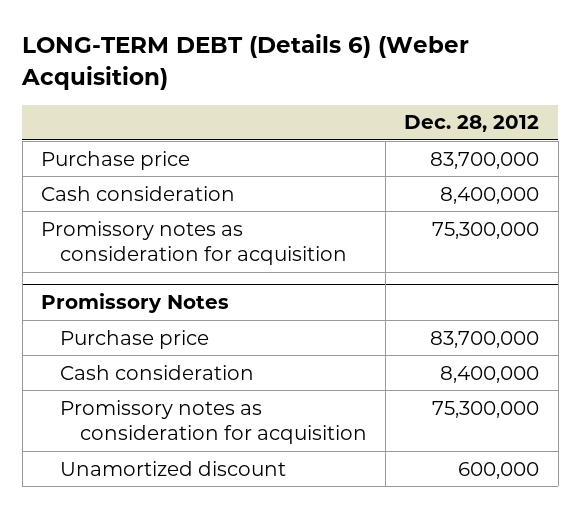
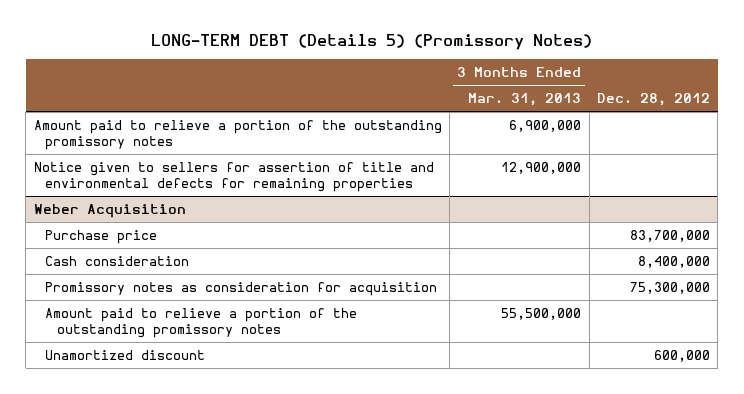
- LONG-TERM DEBT (Details 6) (Weber Acquisition)
+ LONG-TERM DEBT (Details 5) (Promissory Notes)
- | Dec. 28, 2012
+ | 3 Months Ended Mar. 31, 2013 | Dec. 28, 2012
- Purchase price | 83,700,000
- Cash consideration | 8,400,000
- Promissory notes as consideration for acquisition | 75,300,000
- Promissory Notes
+ Amount paid to relieve a portion of the outstanding promissory notes | 6,900,000 |
+ Notice given to sellers for assertion of title and environmental defects for remaining properties | 12,900,000 |
+ Weber Acquisition
+ Amount paid to relieve a portion of the outstanding promissory notes | 55,500,000 |

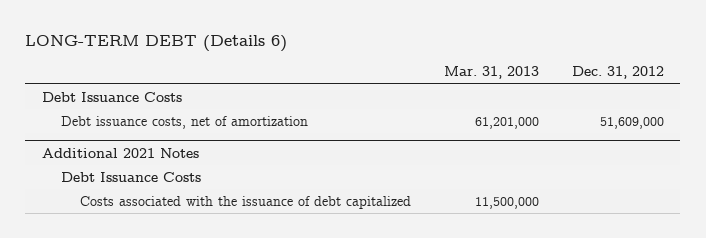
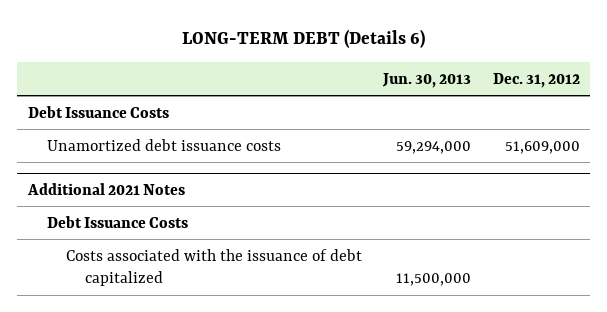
- | Mar. 31, 2013 | Dec. 31, 2012
+ | Jun. 30, 2013 | Dec. 31, 2012
- Debt issuance costs, net of amortization | 61,201,000 | 51,609,000
+ Unamortized debt issuance costs | 59,294,000 | 51,609,000

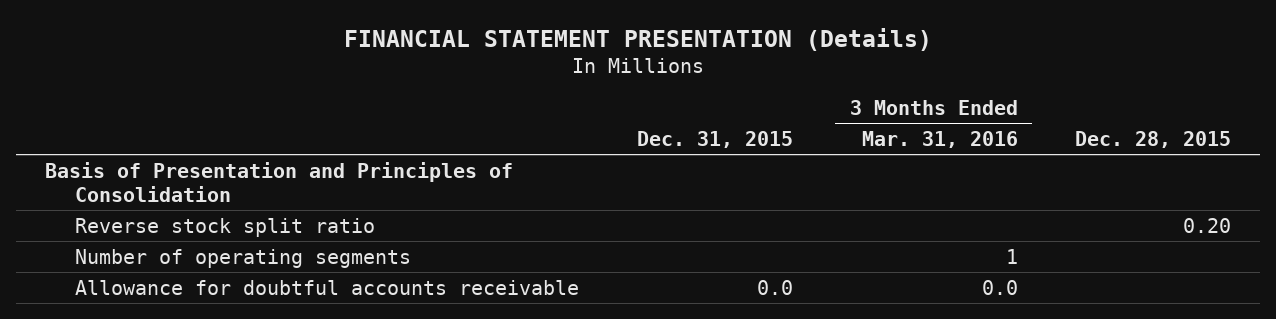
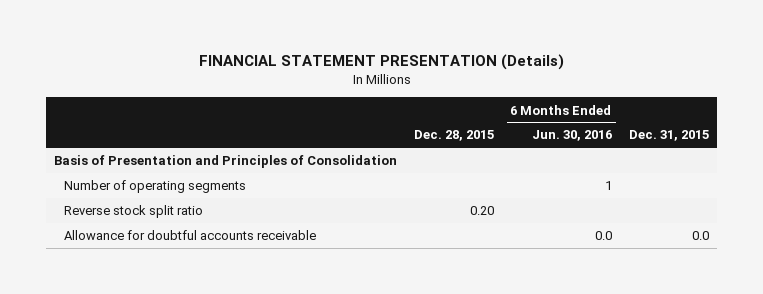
- | Dec. 31, 2015 | 3 Months Ended Mar. 31, 2016 | Dec. 28, 2015
+ | Dec. 28, 2015 | 6 Months Ended Jun. 30, 2016 | Dec. 31, 2015
moved down: Reverse stock split ratio | 0.20 | |

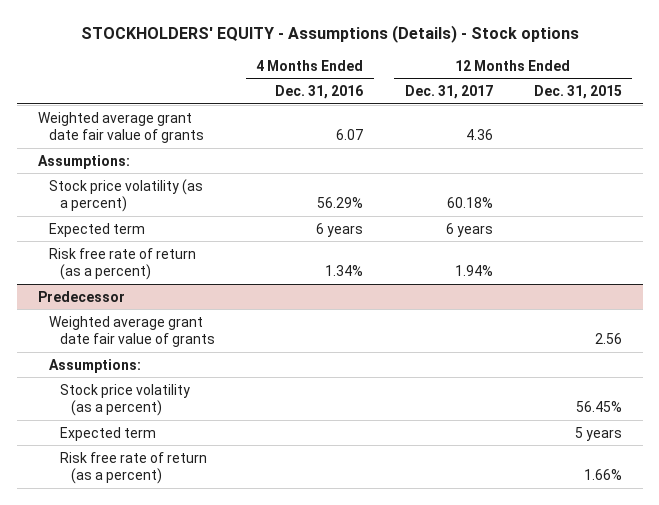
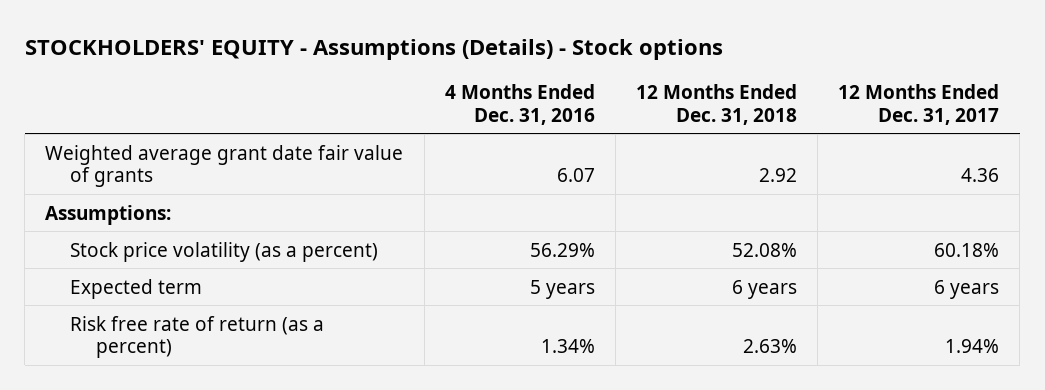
- | 4 Months Ended Dec. 31, 2016 | 12 Months Ended Dec. 31, 2017 | 12 Months Ended Dec. 31, 2015
+ | 4 Months Ended Dec. 31, 2016 | 12 Months Ended Dec. 31, 2018 | 12 Months Ended Dec. 31, 2017
- Expected term | 6 years | 6 years |
+ Expected term | 5 years | 6 years | 6 years
- Predecessor
- Weighted average grant date fair value of grants | | | 2.56
- Assumptions:
- Stock price volatility (as a percent) | | | 56.45%
- Expected term | | | 5 years
- Risk free rate of return (as a percent) | | | 1.66%

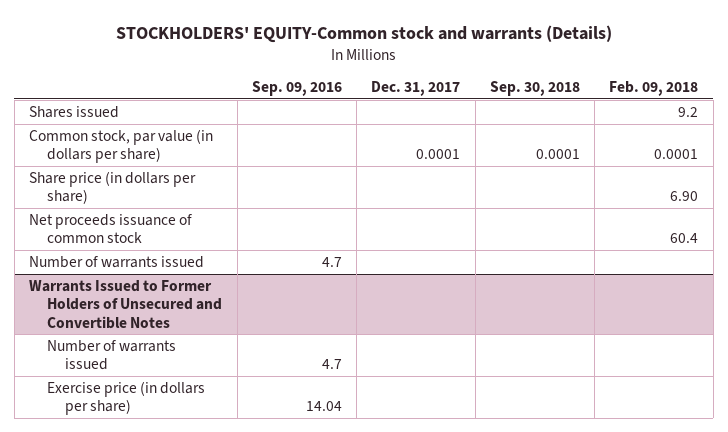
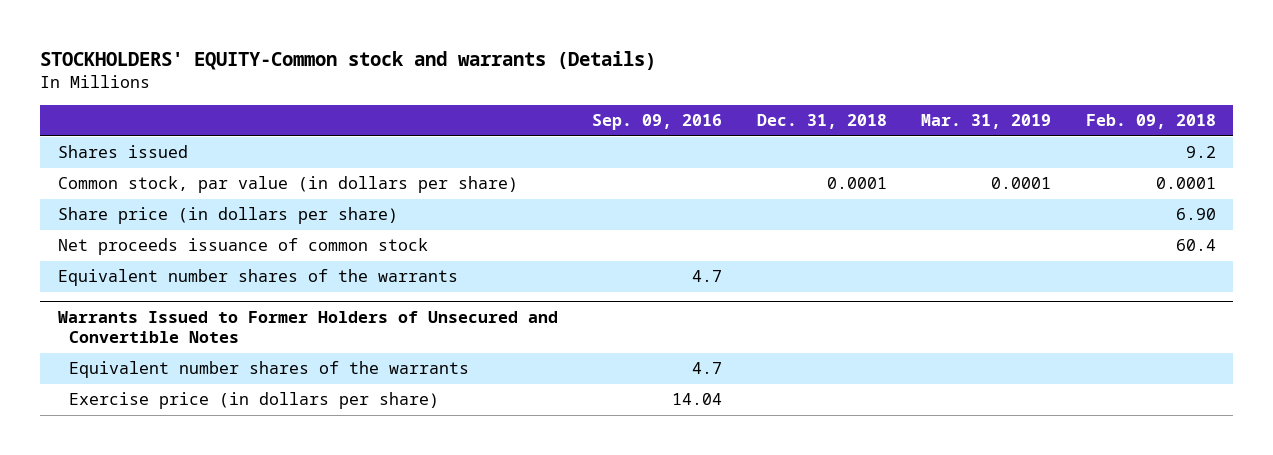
- | Sep. 09, 2016 | Dec. 31, 2017 | Sep. 30, 2018 | Feb. 09, 2018
+ | Sep. 09, 2016 | Dec. 31, 2018 | Mar. 31, 2019 | Feb. 09, 2018
- Number of warrants issued | 4.7 | | |
+ Equivalent number shares of the warrants | 4.7 | | |
@ Warrants Issued to Former Holders of Unsecured and Convertible Notes
- Number of warrants issued | 4.7 | | |
+ Equivalent number shares of the warrants | 4.7 | | |

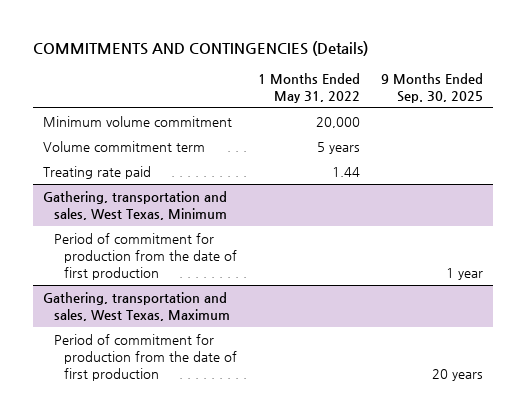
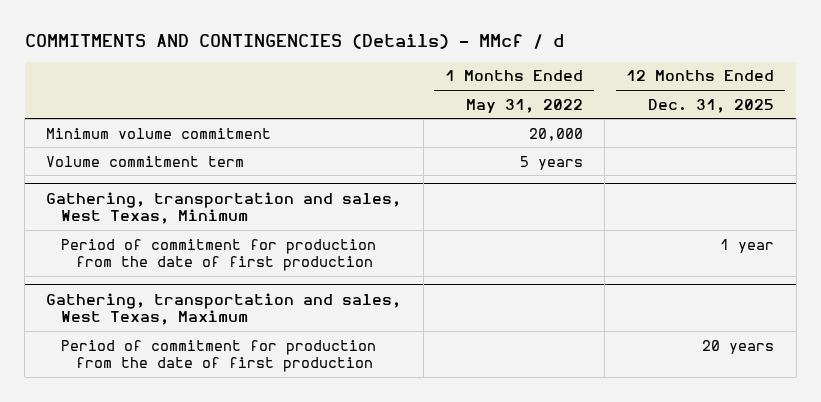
- COMMITMENTS AND CONTINGENCIES (Details)
+ COMMITMENTS AND CONTINGENCIES (Details) - MMcf / d
- | 1 Months Ended May 31, 2022 | 9 Months Ended Sep. 30, 2025
+ | 1 Months Ended May 31, 2022 | 12 Months Ended Dec. 31, 2025
- Treating rate paid | 1.44 |

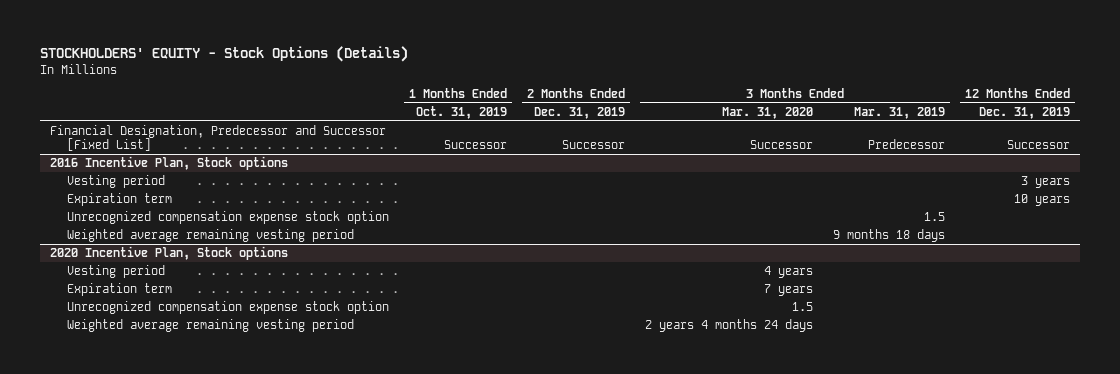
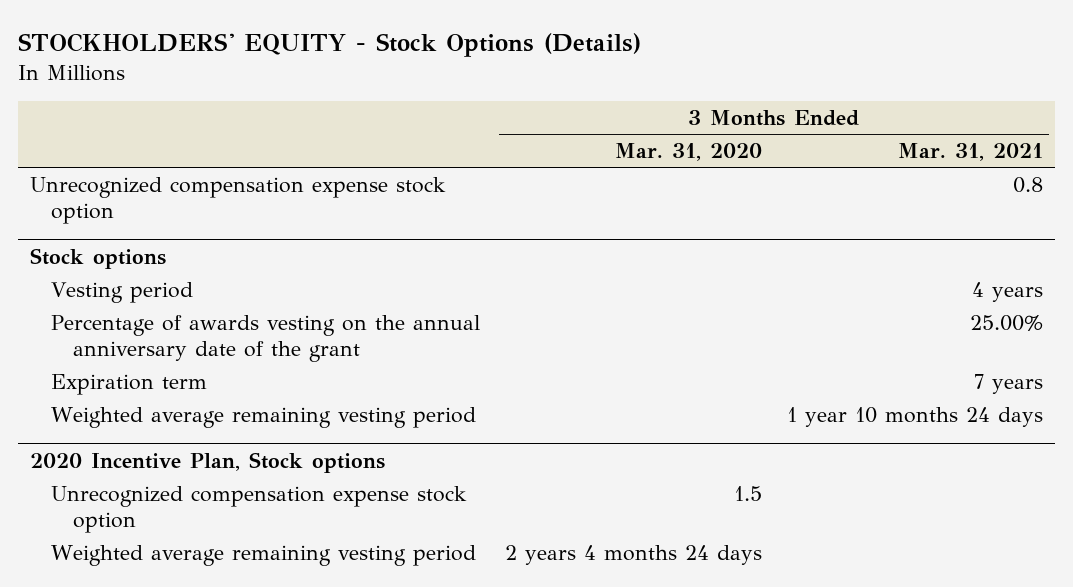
- | 1 Months Ended Oct. 31, 2019 | 2 Months Ended Dec. 31, 2019 | 3 Months Ended Mar. 31, 2020 | 3 Months Ended Mar. 31, 2019 | 12 Months Ended Dec. 31, 2019
+ | 3 Months Ended Mar. 31, 2020 | 3 Months Ended Mar. 31, 2021
- Financial Designation, Predecessor and Successor [Fixed List] | Successor | Successor | Successor | Predecessor | Successor
- 2016 Incentive Plan, Stock options
+ Unrecognized compensation expense stock option | | 0.8
+ Stock options
+ Percentage of awards vesting on the annual anniversary date of the grant | | 25.00%
- Unrecognized compensation expense stock option | | | | 1.5 |
@ 2020 Incentive Plan, Stock options
- Vesting period | | | 4 years | |
- Expiration term | | | 7 years | |

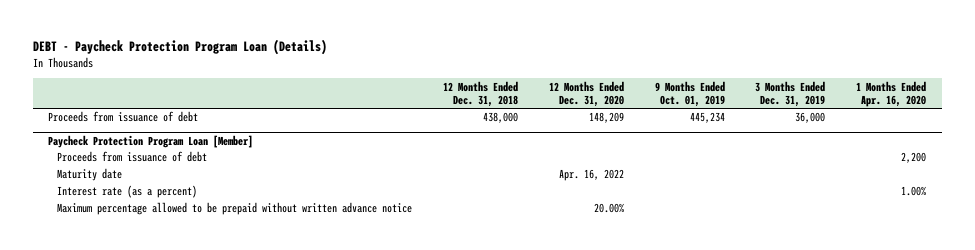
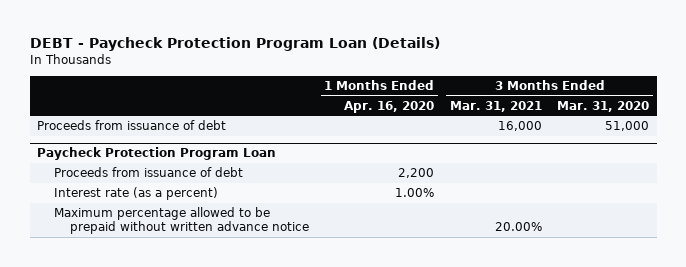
- | 12 Months Ended Dec. 31, 2018 | 12 Months Ended Dec. 31, 2020 | 9 Months Ended Oct. 01, 2019 | 3 Months Ended Dec. 31, 2019 | 1 Months Ended Apr. 16, 2020
+ | 1 Months Ended Apr. 16, 2020 | 3 Months Ended Mar. 31, 2021 | 3 Months Ended Mar. 31, 2020
- Paycheck Protection Program Loan [Member]
+ Paycheck Protection Program Loan
- Maturity date | | Apr. 16, 2022 | | |

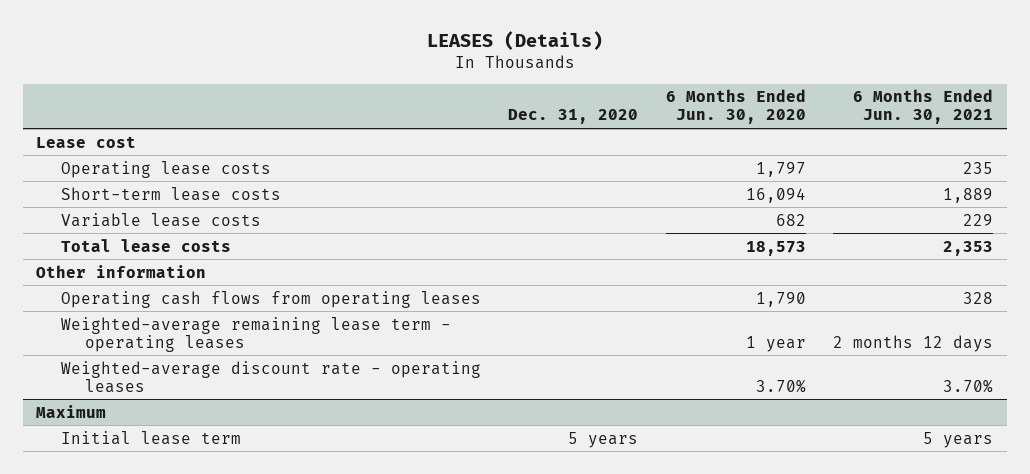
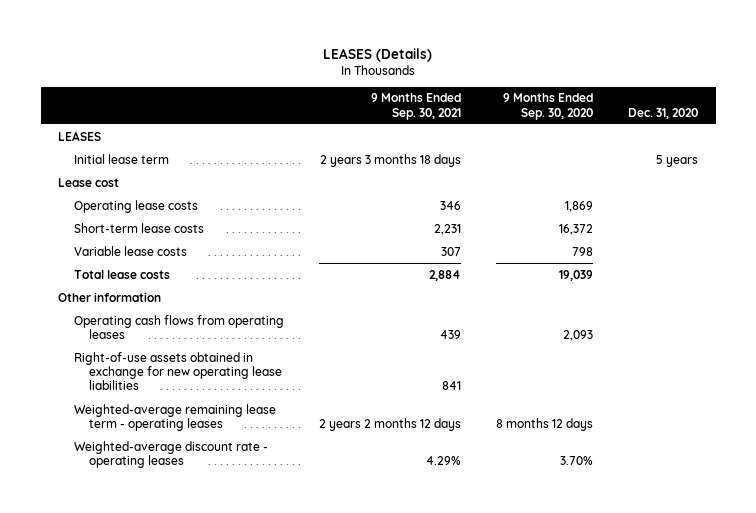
- | Dec. 31, 2020 | 6 Months Ended Jun. 30, 2020 | 6 Months Ended Jun. 30, 2021
+ | 9 Months Ended Sep. 30, 2021 | 9 Months Ended Sep. 30, 2020 | Dec. 31, 2020
+ LEASES
+ Initial lease term | 2 years 3 months 18 days | | 5 years
+ Right-of-use assets obtained in exchange for new operating lease liabilities | 841 | |
- Maximum
- Initial lease term | 5 years | | 5 years

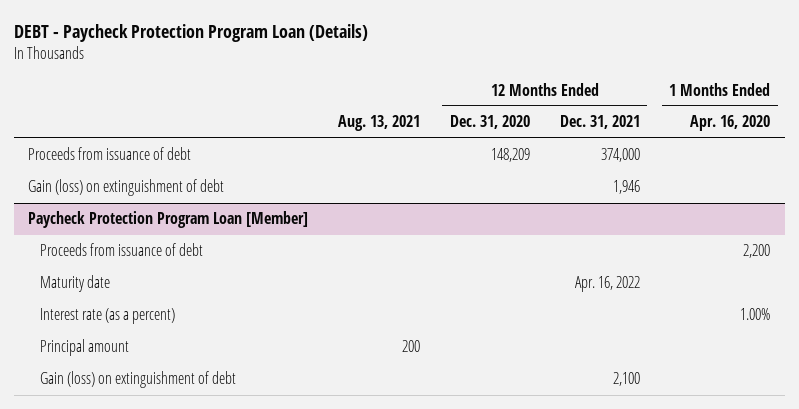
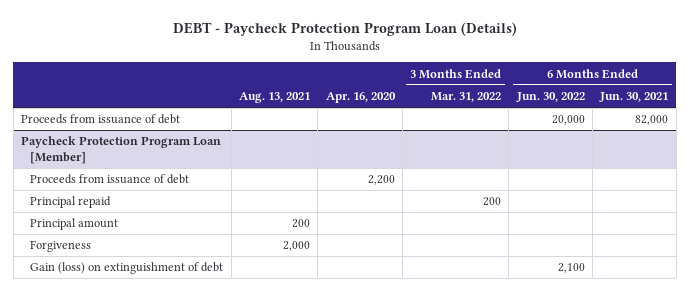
- | Aug. 13, 2021 | 12 Months Ended Dec. 31, 2020 | 12 Months Ended Dec. 31, 2021 | 1 Months Ended Apr. 16, 2020
+ | Aug. 13, 2021 | Apr. 16, 2020 | 3 Months Ended Mar. 31, 2022 | 6 Months Ended Jun. 30, 2022 | 6 Months Ended Jun. 30, 2021
- Gain (loss) on extinguishment of debt | | | 1,946 |
@ Paycheck Protection Program Loan [Member]
- Maturity date | | | Apr. 16, 2022 |
- Interest rate (as a percent) | | | | 1.00%
+ Principal repaid | | | 200 | |
+ Forgiveness | 2,000 | | | |

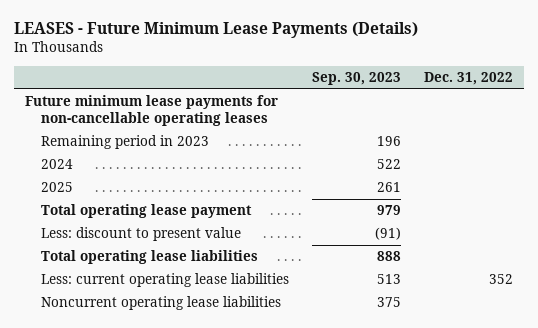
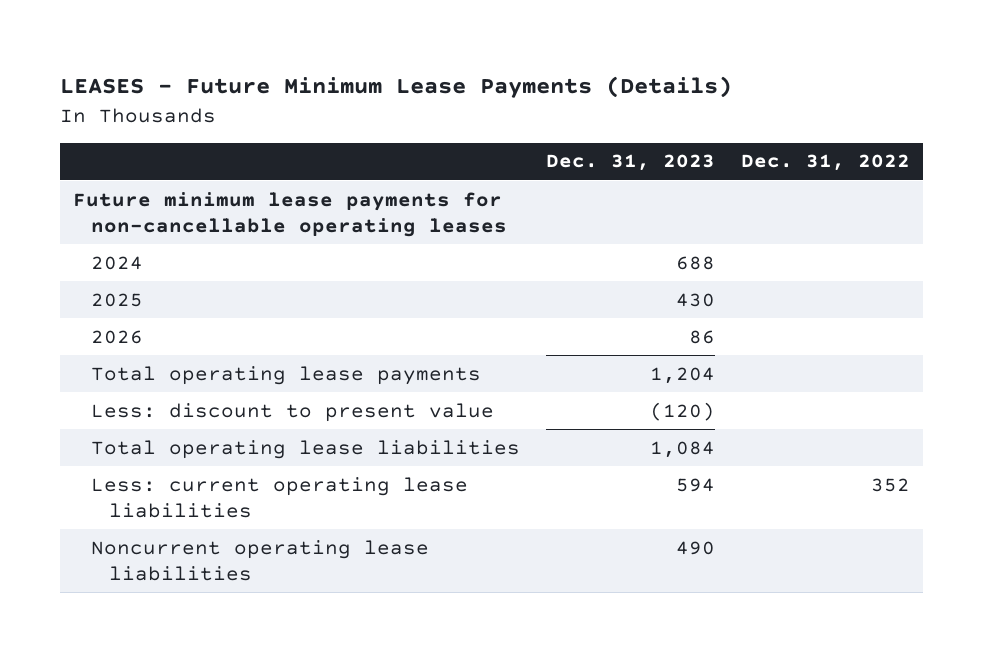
- | Sep. 30, 2023 | Dec. 31, 2022
+ | Dec. 31, 2023 | Dec. 31, 2022
- Remaining period in 2023 | 196 |
- Total operating lease payment | 979 |
+ 2026 | 86 |
+ Total operating lease payments | 1,204 |

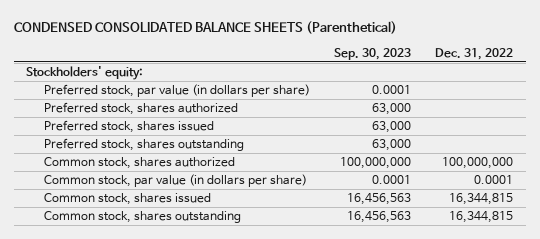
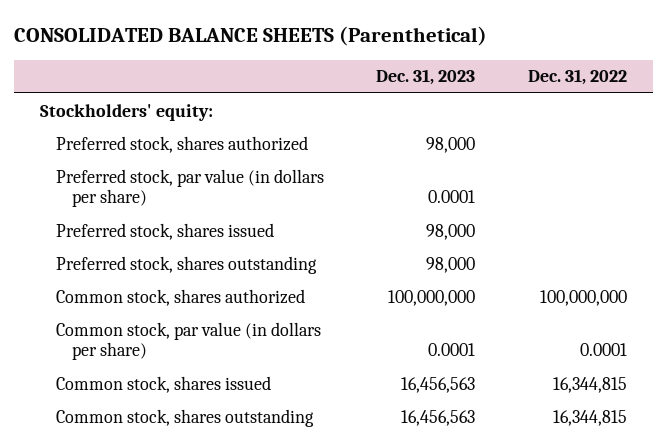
- CONDENSED CONSOLIDATED BALANCE SHEETS (Parenthetical)
+ CONSOLIDATED BALANCE SHEETS (Parenthetical)
- | Sep. 30, 2023 | Dec. 31, 2022
+ | Dec. 31, 2023 | Dec. 31, 2022
moved down: Preferred stock, par value (in dollars per share) | 0.0001 |

